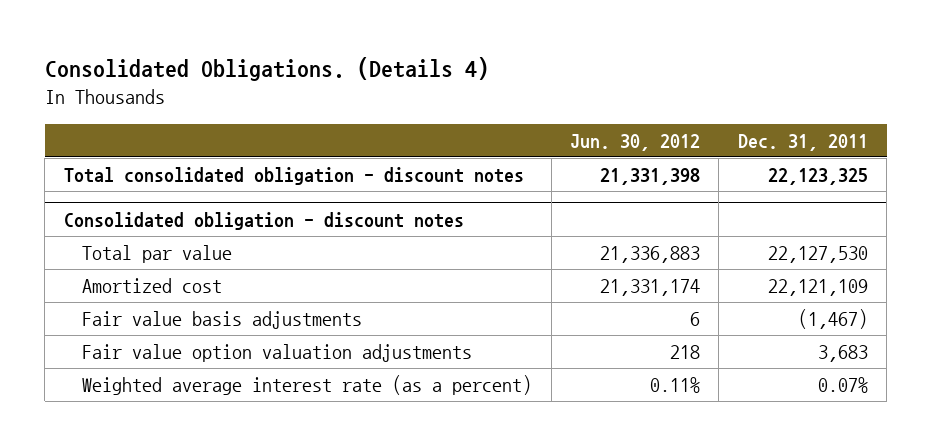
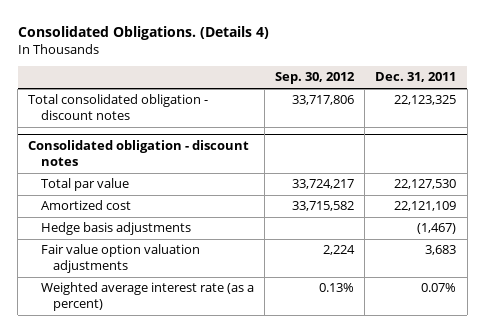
- | Jun. 30, 2012 | Dec. 31, 2011
+ | Sep. 30, 2012 | Dec. 31, 2011
@ Consolidated obligation - discount notes
- Fair value basis adjustments | 6 | (1,467)
+ Hedge basis adjustments | | (1,467)

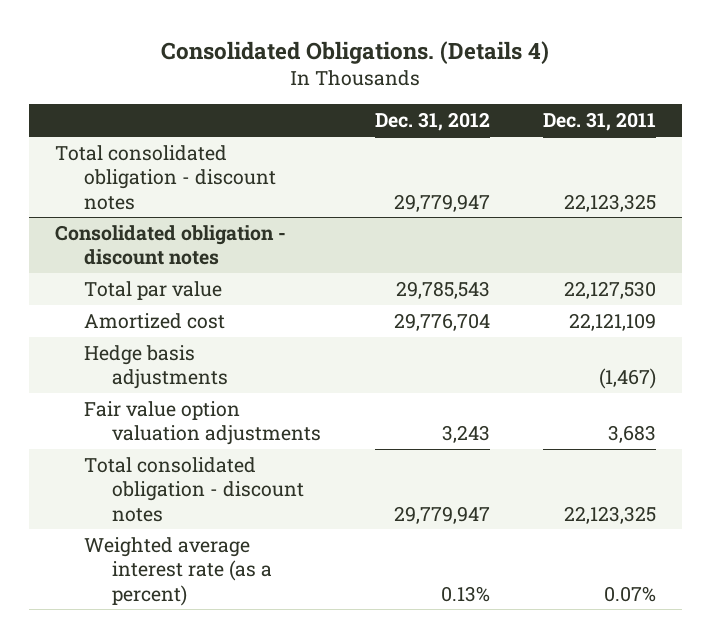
- | Sep. 30, 2012 | Dec. 31, 2011
+ | Dec. 31, 2012 | Dec. 31, 2011
@ Consolidated obligation - discount notes
+ Total consolidated obligation - discount notes | 29,779,947 | 22,123,325

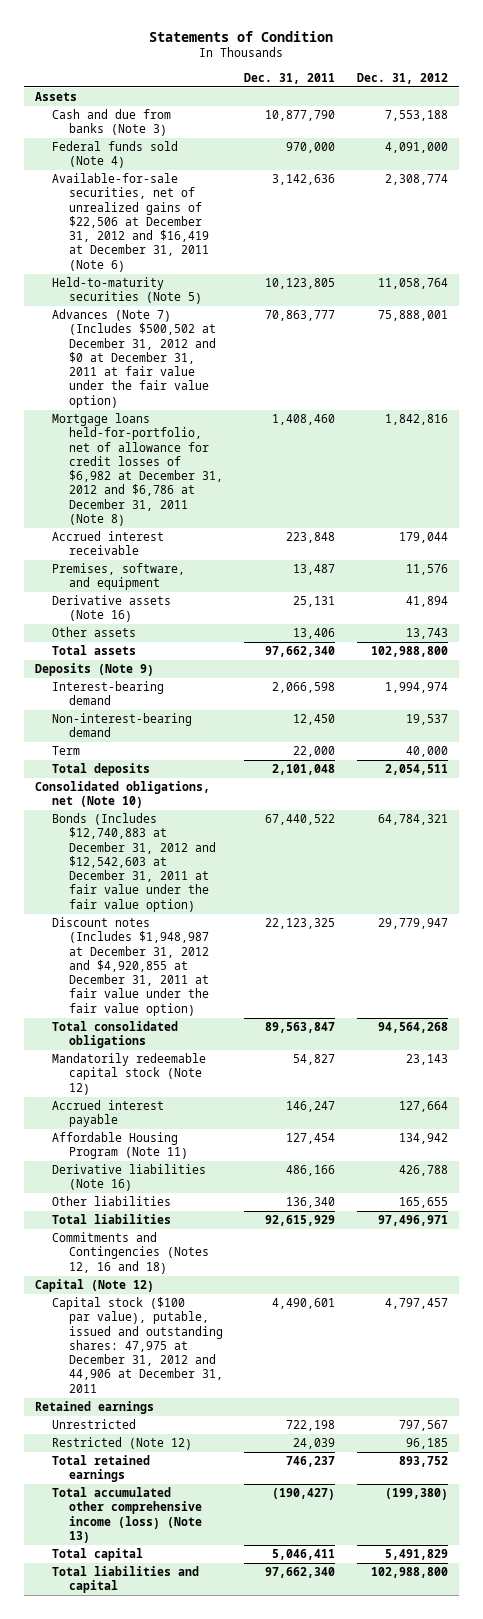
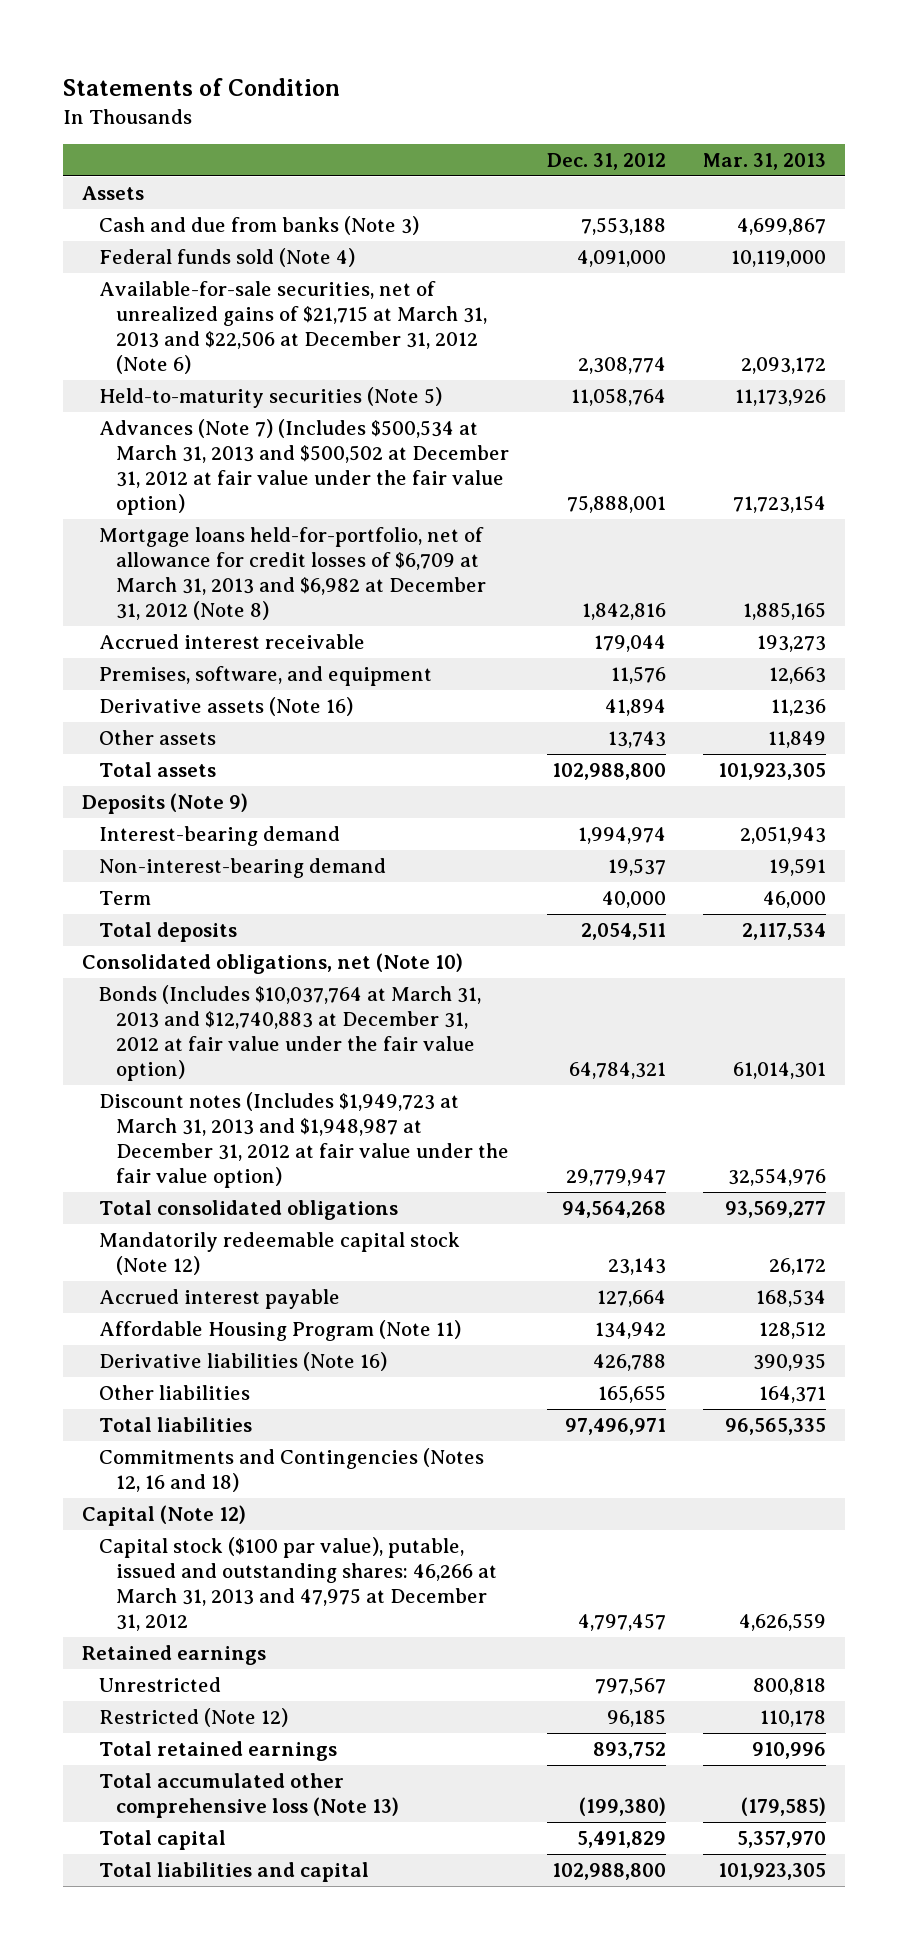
- | Dec. 31, 2011 | Dec. 31, 2012
+ | Dec. 31, 2012 | Mar. 31, 2013
- Available-for-sale securities, net of unrealized gains of $22,506 at December 31, 2012 and $16,419 at December 31, 2011 (Note 6) | 3,142,636 | 2,308,774
+ Available-for-sale securities, net of unrealized gains of $21,715 at March 31, 2013 and $22,506 at December 31, 2012 (Note 6) | 2,308,774 | 2,093,172
- Advances (Note 7) (Includes $500,502 at December 31, 2012 and $0 at December 31, 2011 at fair value under the fair value option) | 70,863,777 | 75,888,001
- Mortgage loans held-for-portfolio, net of allowance for credit losses of $6,982 at December 31, 2012 and $6,786 at December 31, 2011 (Note 8) | 1,408,460 | 1,842,816
+ Advances (Note 7) (Includes $500,534 at March 31, 2013 and $500,502 at December 31, 2012 at fair value under the fair value option) | 75,888,001 | 71,723,154
+ Mortgage loans held-for-portfolio, net of allowance for credit losses of $6,709 at March 31, 2013 and $6,982 at December 31, 2012 (Note 8) | 1,842,816 | 1,885,165
- Bonds (Includes $12,740,883 at December 31, 2012 and $12,542,603 at December 31, 2011 at fair value under the fair value option) | 67,440,522 | 64,784,321
- Discount notes (Includes $1,948,987 at December 31, 2012 and $4,920,855 at December 31, 2011 at fair value under the fair value option) | 22,123,325 | 29,779,947
+ Bonds (Includes $10,037,764 at March 31, 2013 and $12,740,883 at December 31, 2012 at fair value under the fair value option) | 64,784,321 | 61,014,301
+ Discount notes (Includes $1,949,723 at March 31, 2013 and $1,948,987 at December 31, 2012 at fair value under the fair value option) | 29,779,947 | 32,554,976
- Capital stock ($100 par value), putable, issued and outstanding shares: 47,975 at December 31, 2012 and 44,906 at December 31, 2011 | 4,490,601 | 4,797,457
+ Capital stock ($100 par value), putable, issued and outstanding shares: 46,266 at March 31, 2013 and 47,975 at December 31, 2012 | 4,797,457 | 4,626,559
- Total accumulated other comprehensive income (loss) (Note 13) | (190,427) | (199,380)
+ Total accumulated other comprehensive loss (Note 13) | (199,380) | (179,585)

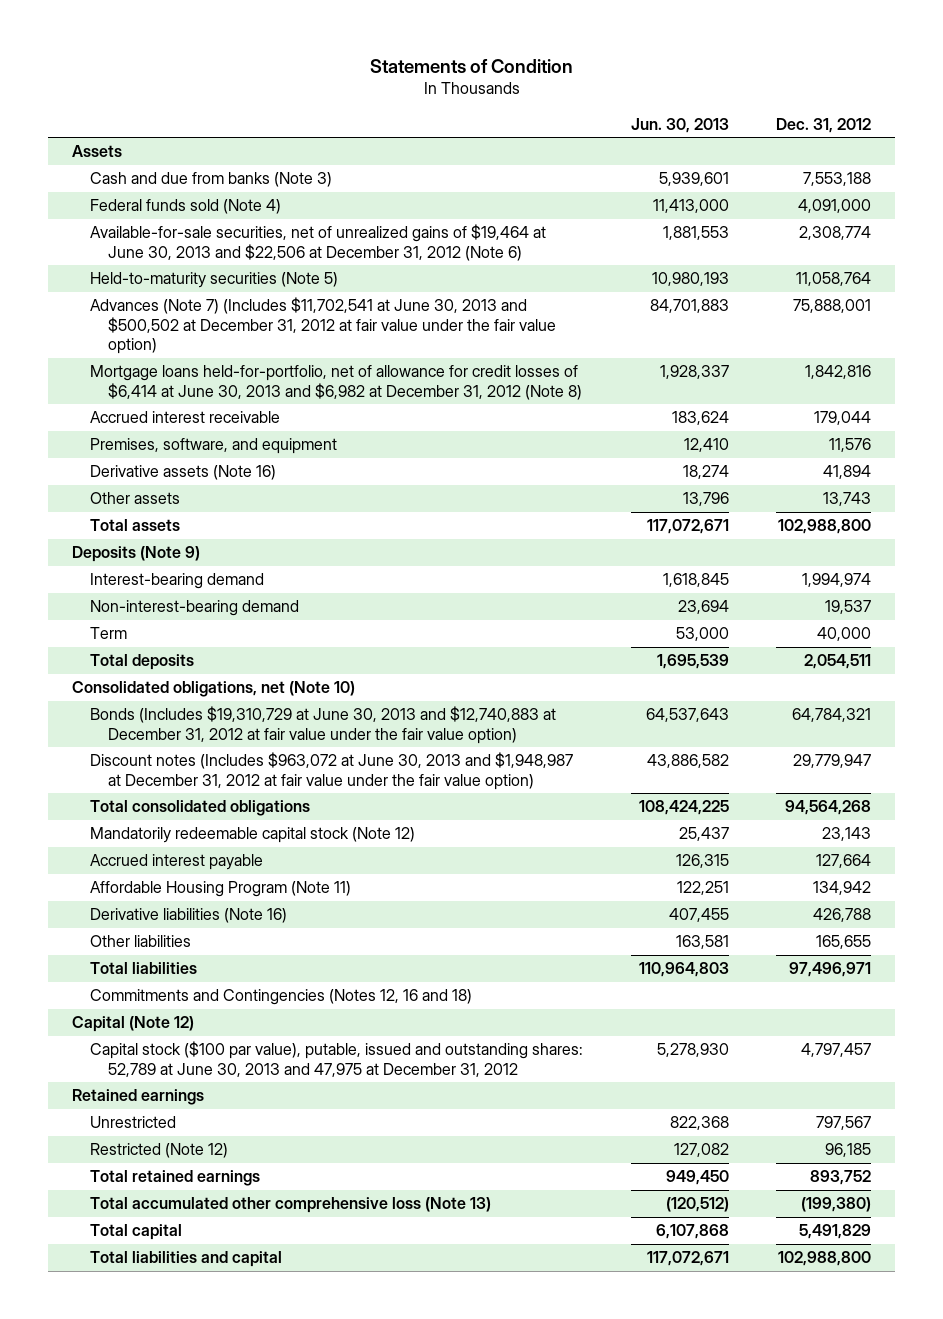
- | Dec. 31, 2012 | Mar. 31, 2013
+ | Jun. 30, 2013 | Dec. 31, 2012
- Available-for-sale securities, net of unrealized gains of $21,715 at March 31, 2013 and $22,506 at December 31, 2012 (Note 6) | 2,308,774 | 2,093,172
+ Available-for-sale securities, net of unrealized gains of $19,464 at June 30, 2013 and $22,506 at December 31, 2012 (Note 6) | 1,881,553 | 2,308,774
- Advances (Note 7) (Includes $500,534 at March 31, 2013 and $500,502 at December 31, 2012 at fair value under the fair value option) | 75,888,001 | 71,723,154
- Mortgage loans held-for-portfolio, net of allowance for credit losses of $6,709 at March 31, 2013 and $6,982 at December 31, 2012 (Note 8) | 1,842,816 | 1,885,165
+ Advances (Note 7) (Includes $11,702,541 at June 30, 2013 and $500,502 at December 31, 2012 at fair value under the fair value option) | 84,701,883 | 75,888,001
+ Mortgage loans held-for-portfolio, net of allowance for credit losses of $6,414 at June 30, 2013 and $6,982 at December 31, 2012 (Note 8) | 1,928,337 | 1,842,816
- Bonds (Includes $10,037,764 at March 31, 2013 and $12,740,883 at December 31, 2012 at fair value under the fair value option) | 64,784,321 | 61,014,301
- Discount notes (Includes $1,949,723 at March 31, 2013 and $1,948,987 at December 31, 2012 at fair value under the fair value option) | 29,779,947 | 32,554,976
+ Bonds (Includes $19,310,729 at June 30, 2013 and $12,740,883 at December 31, 2012 at fair value under the fair value option) | 64,537,643 | 64,784,321
+ Discount notes (Includes $963,072 at June 30, 2013 and $1,948,987 at December 31, 2012 at fair value under the fair value option) | 43,886,582 | 29,779,947
- Capital stock ($100 par value), putable, issued and outstanding shares: 46,266 at March 31, 2013 and 47,975 at December 31, 2012 | 4,797,457 | 4,626,559
+ Capital stock ($100 par value), putable, issued and outstanding shares: 52,789 at June 30, 2013 and 47,975 at December 31, 2012 | 5,278,930 | 4,797,457

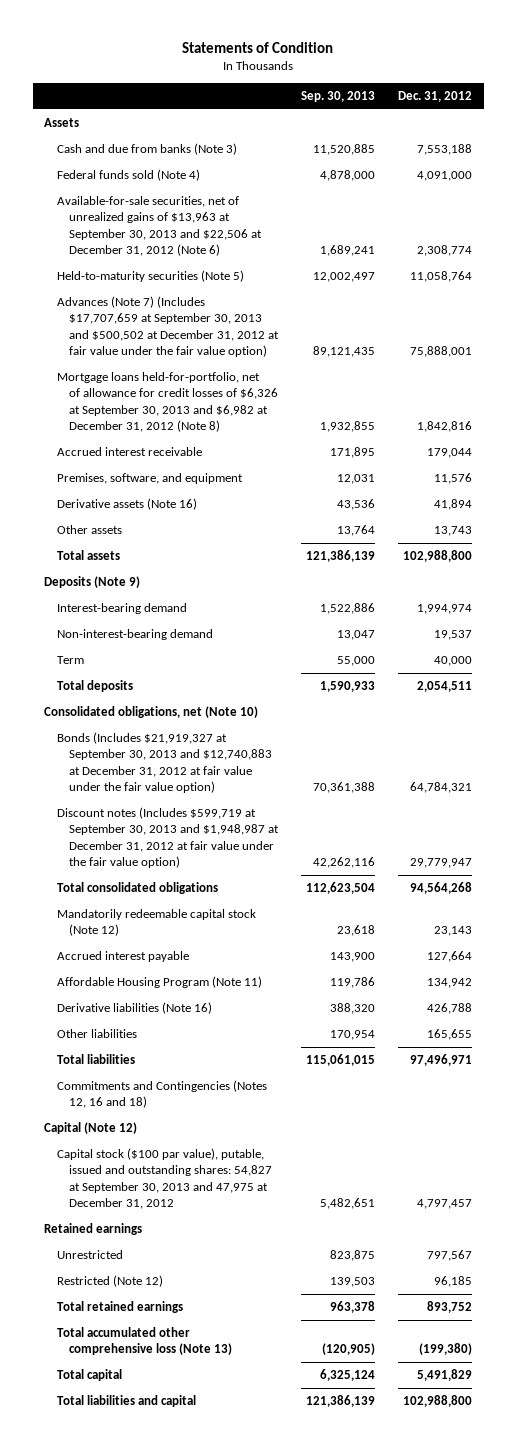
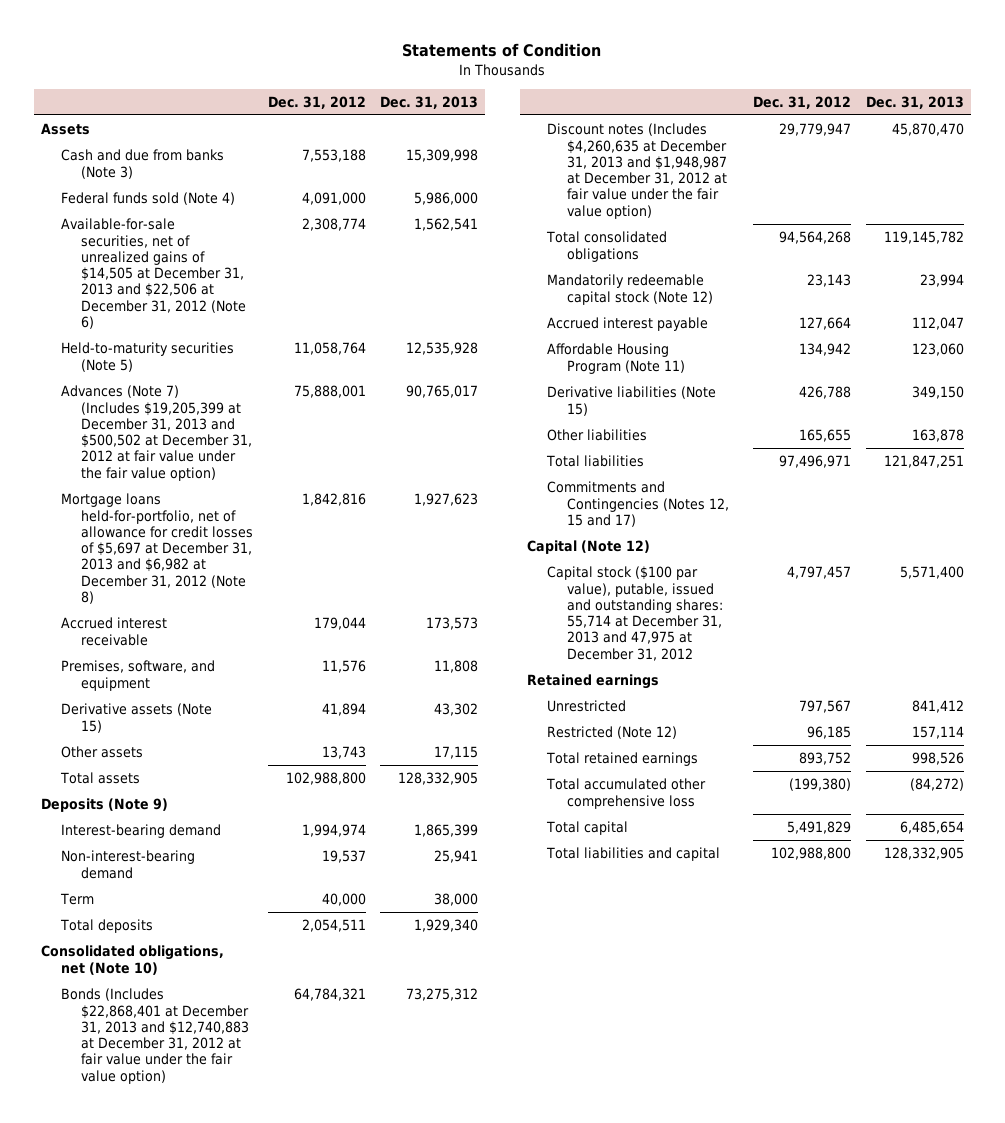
- | Sep. 30, 2013 | Dec. 31, 2012
+ | Dec. 31, 2012 | Dec. 31, 2013
- Available-for-sale securities, net of unrealized gains of $13,963 at September 30, 2013 and $22,506 at December 31, 2012 (Note 6) | 1,689,241 | 2,308,774
+ Available-for-sale securities, net of unrealized gains of $14,505 at December 31, 2013 and $22,506 at December 31, 2012 (Note 6) | 2,308,774 | 1,562,541
- Advances (Note 7) (Includes $17,707,659 at September 30, 2013 and $500,502 at December 31, 2012 at fair value under the fair value option) | 89,121,435 | 75,888,001
- Mortgage loans held-for-portfolio, net of allowance for credit losses of $6,326 at September 30, 2013 and $6,982 at December 31, 2012 (Note 8) | 1,932,855 | 1,842,816
+ Advances (Note 7) (Includes $19,205,399 at December 31, 2013 and $500,502 at December 31, 2012 at fair value under the fair value option) | 75,888,001 | 90,765,017
+ Mortgage loans held-for-portfolio, net of allowance for credit losses of $5,697 at December 31, 2013 and $6,982 at December 31, 2012 (Note 8) | 1,842,816 | 1,927,623
- Derivative assets (Note 16) | 43,536 | 41,894
+ Derivative assets (Note 15) | 41,894 | 43,302
- Bonds (Includes $21,919,327 at September 30, 2013 and $12,740,883 at December 31, 2012 at fair value under the fair value option) | 70,361,388 | 64,784,321
- Discount notes (Includes $599,719 at September 30, 2013 and $1,948,987 at December 31, 2012 at fair value under the fair value option) | 42,262,116 | 29,779,947
+ Bonds (Includes $22,868,401 at December 31, 2013 and $12,740,883 at December 31, 2012 at fair value under the fair value option) | 64,784,321 | 73,275,312
+ Discount notes (Includes $4,260,635 at December 31, 2013 and $1,948,987 at December 31, 2012 at fair value under the fair value option) | 29,779,947 | 45,870,470
- Derivative liabilities (Note 16) | 388,320 | 426,788
+ Derivative liabilities (Note 15) | 426,788 | 349,150
- Commitments and Contingencies (Notes 12, 16 and 18)
+ Commitments and Contingencies (Notes 12, 15 and 17)
- Capital stock ($100 par value), putable, issued and outstanding shares: 54,827 at September 30, 2013 and 47,975 at December 31, 2012 | 5,482,651 | 4,797,457
+ Capital stock ($100 par value), putable, issued and outstanding shares: 55,714 at December 31, 2013 and 47,975 at December 31, 2012 | 4,797,457 | 5,571,400
- Total accumulated other comprehensive loss (Note 13) | (120,905) | (199,380)
+ Total accumulated other comprehensive loss | (199,380) | (84,272)

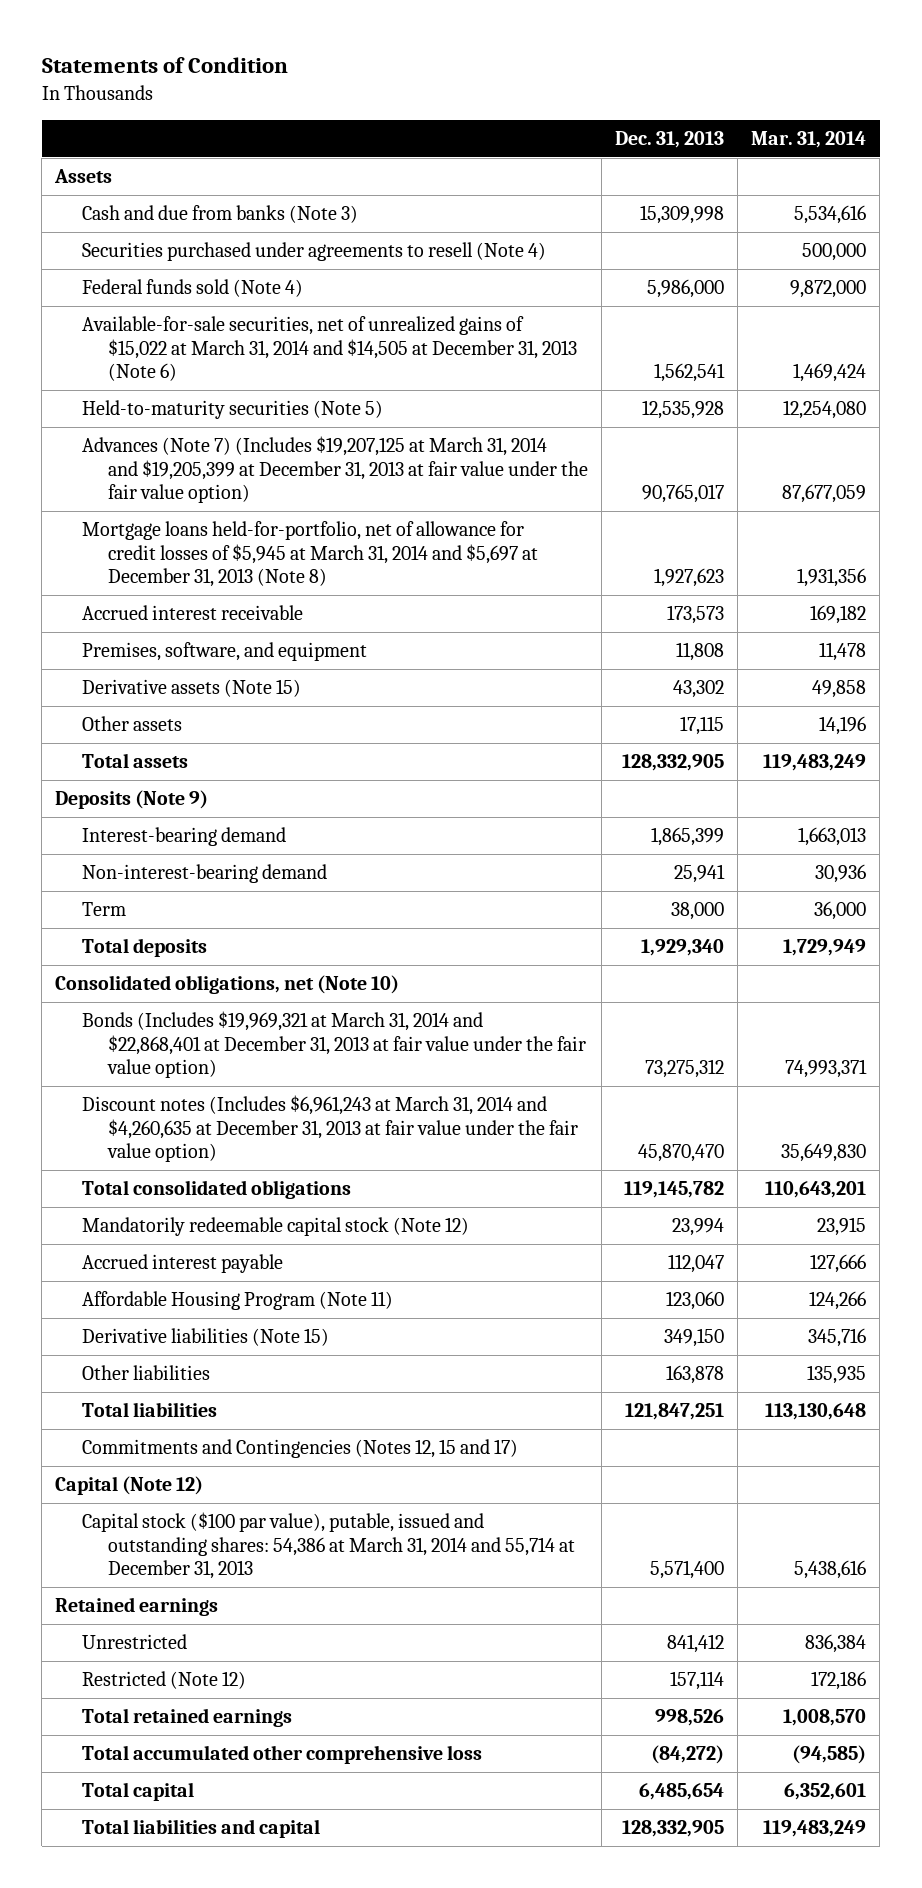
- | Dec. 31, 2012 | Dec. 31, 2013
+ | Dec. 31, 2013 | Mar. 31, 2014
+ Securities purchased under agreements to resell (Note 4) | | 500,000
- Available-for-sale securities, net of unrealized gains of $14,505 at December 31, 2013 and $22,506 at December 31, 2012 (Note 6) | 2,308,774 | 1,562,541
+ Available-for-sale securities, net of unrealized gains of $15,022 at March 31, 2014 and $14,505 at December 31, 2013 (Note 6) | 1,562,541 | 1,469,424
- Advances (Note 7) (Includes $19,205,399 at December 31, 2013 and $500,502 at December 31, 2012 at fair value under the fair value option) | 75,888,001 | 90,765,017
- Mortgage loans held-for-portfolio, net of allowance for credit losses of $5,697 at December 31, 2013 and $6,982 at December 31, 2012 (Note 8) | 1,842,816 | 1,927,623
+ Advances (Note 7) (Includes $19,207,125 at March 31, 2014 and $19,205,399 at December 31, 2013 at fair value under the fair value option) | 90,765,017 | 87,677,059
+ Mortgage loans held-for-portfolio, net of allowance for credit losses of $5,945 at March 31, 2014 and $5,697 at December 31, 2013 (Note 8) | 1,927,623 | 1,931,356
- Bonds (Includes $22,868,401 at December 31, 2013 and $12,740,883 at December 31, 2012 at fair value under the fair value option) | 64,784,321 | 73,275,312
- Discount notes (Includes $4,260,635 at December 31, 2013 and $1,948,987 at December 31, 2012 at fair value under the fair value option) | 29,779,947 | 45,870,470
+ Bonds (Includes $19,969,321 at March 31, 2014 and $22,868,401 at December 31, 2013 at fair value under the fair value option) | 73,275,312 | 74,993,371
+ Discount notes (Includes $6,961,243 at March 31, 2014 and $4,260,635 at December 31, 2013 at fair value under the fair value option) | 45,870,470 | 35,649,830
- Capital stock ($100 par value), putable, issued and outstanding shares: 55,714 at December 31, 2013 and 47,975 at December 31, 2012 | 4,797,457 | 5,571,400
+ Capital stock ($100 par value), putable, issued and outstanding shares: 54,386 at March 31, 2014 and 55,714 at December 31, 2013 | 5,571,400 | 5,438,616

